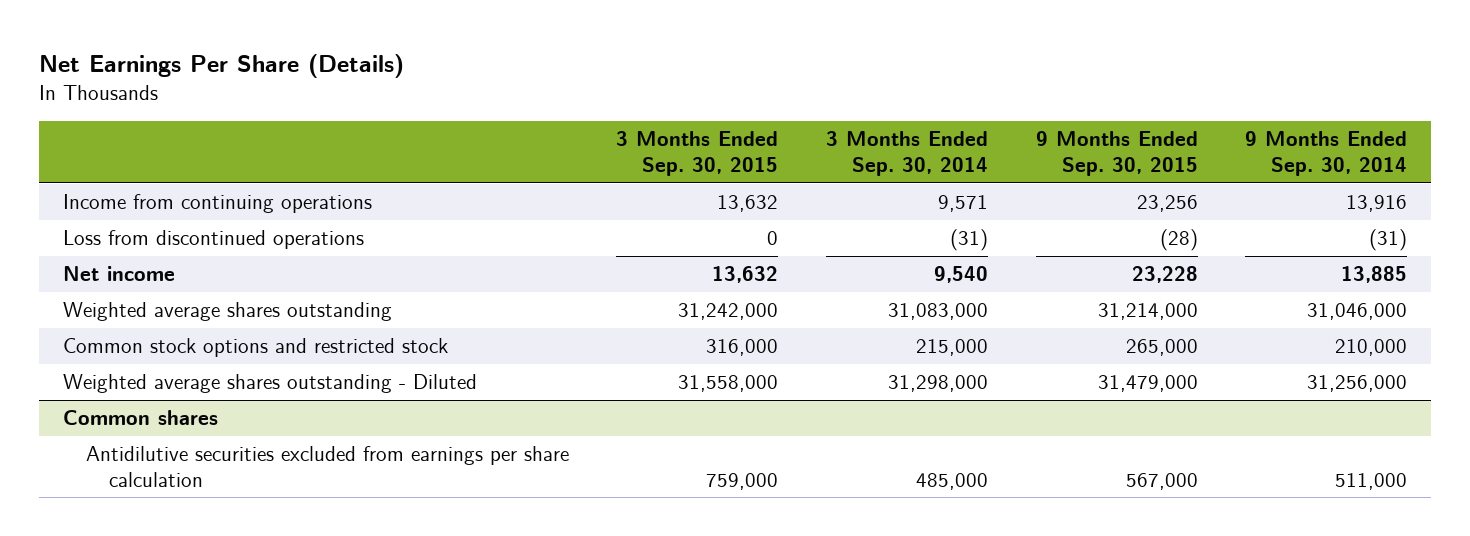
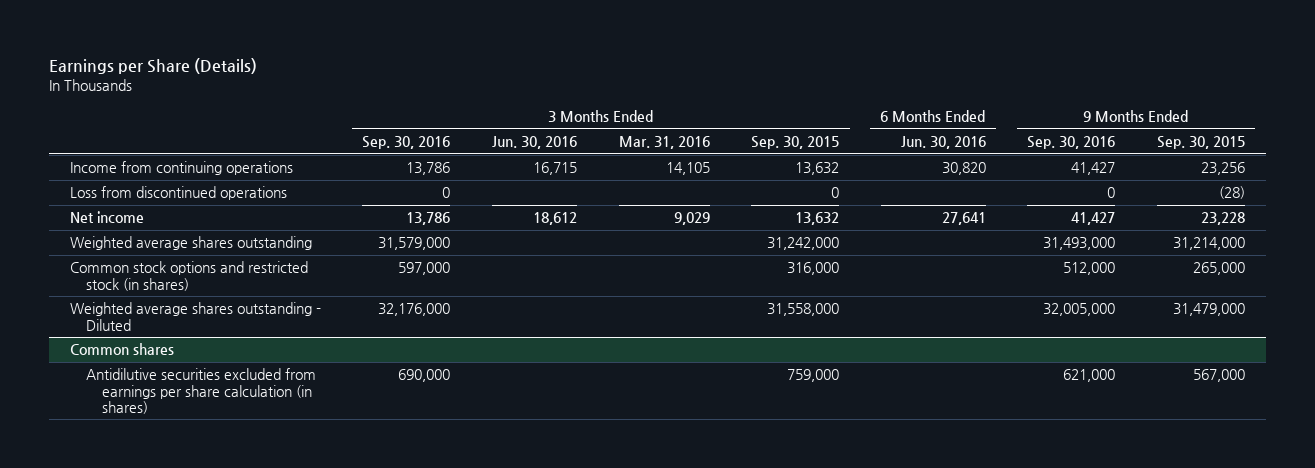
- Net Earnings Per Share (Details)
+ Earnings per Share (Details)
- | 3 Months Ended Sep. 30, 2015 | 3 Months Ended Sep. 30, 2014 | 9 Months Ended Sep. 30, 2015 | 9 Months Ended Sep. 30, 2014
+ | 3 Months Ended Sep. 30, 2016 | 3 Months Ended Jun. 30, 2016 | 3 Months Ended Mar. 31, 2016 | 3 Months Ended Sep. 30, 2015 | 6 Months Ended Jun. 30, 2016 | 9 Months Ended Sep. 30, 2016 | 9 Months Ended Sep. 30, 2015
- Common stock options and restricted stock | 316,000 | 215,000 | 265,000 | 210,000
+ Common stock options and restricted stock (in shares) | 597,000 | | | 316,000 | | 512,000 | 265,000
@ Common shares
- Antidilutive securities excluded from earnings per share calculation | 759,000 | 485,000 | 567,000 | 511,000
+ Antidilutive securities excluded from earnings per share calculation (in shares) | 690,000 | | | 759,000 | | 621,000 | 567,000

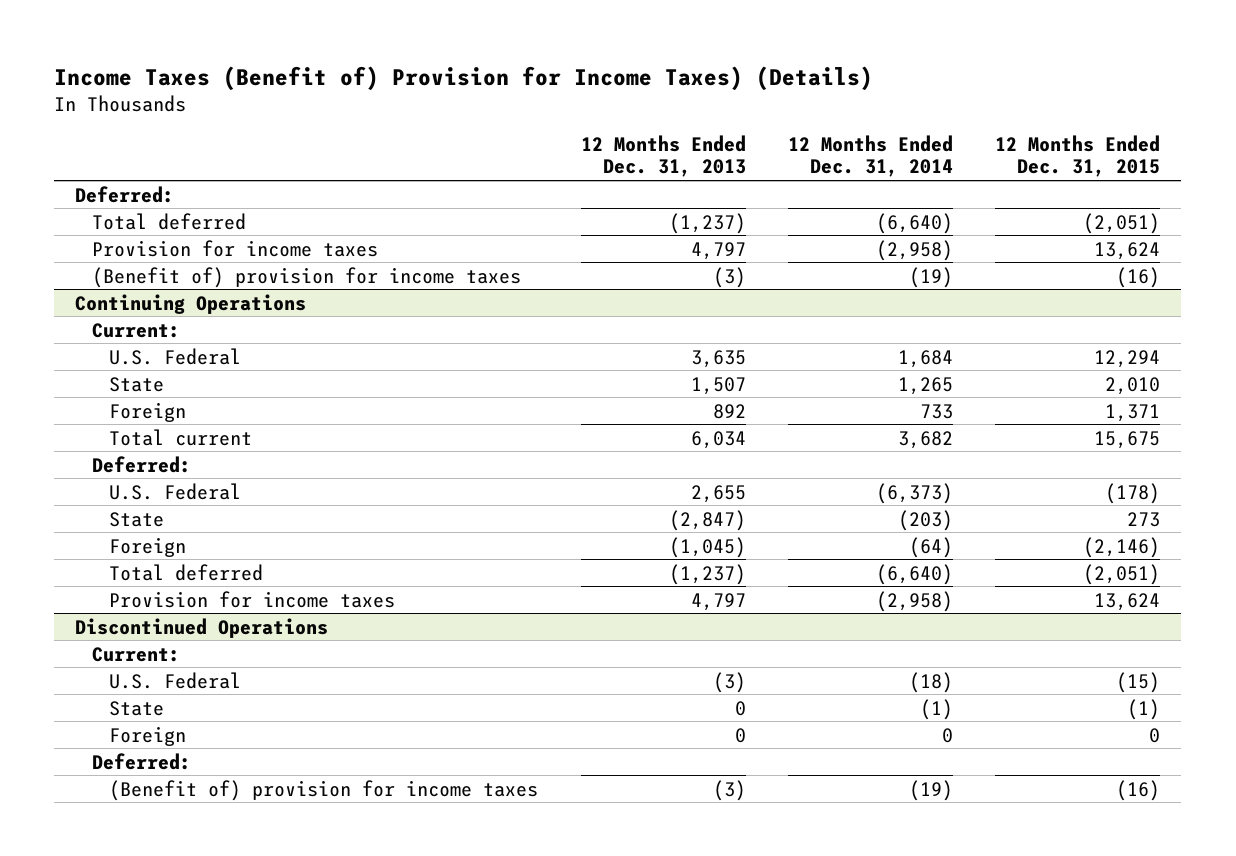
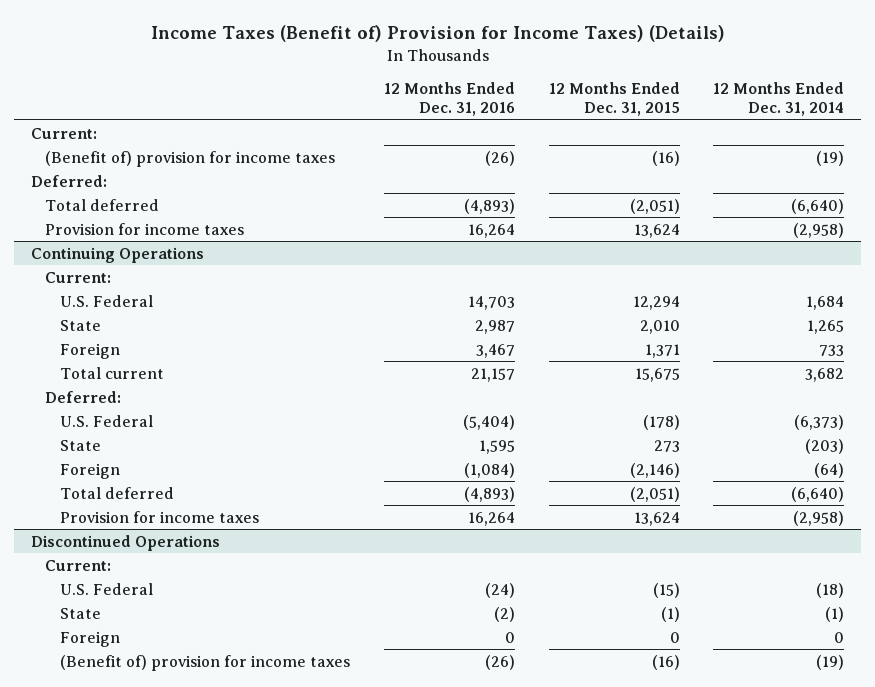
- | 12 Months Ended Dec. 31, 2013 | 12 Months Ended Dec. 31, 2014 | 12 Months Ended Dec. 31, 2015
+ | 12 Months Ended Dec. 31, 2016 | 12 Months Ended Dec. 31, 2015 | 12 Months Ended Dec. 31, 2014
+ Current:
moved up: (Benefit of) provision for income taxes | (26) | (16) | (19)
@ Discontinued Operations
- Deferred:

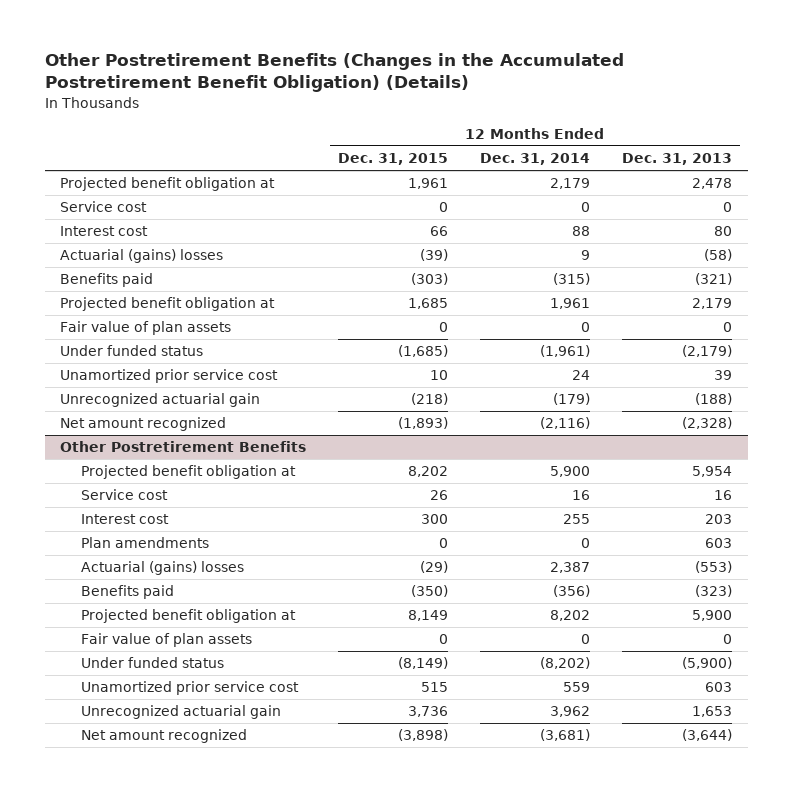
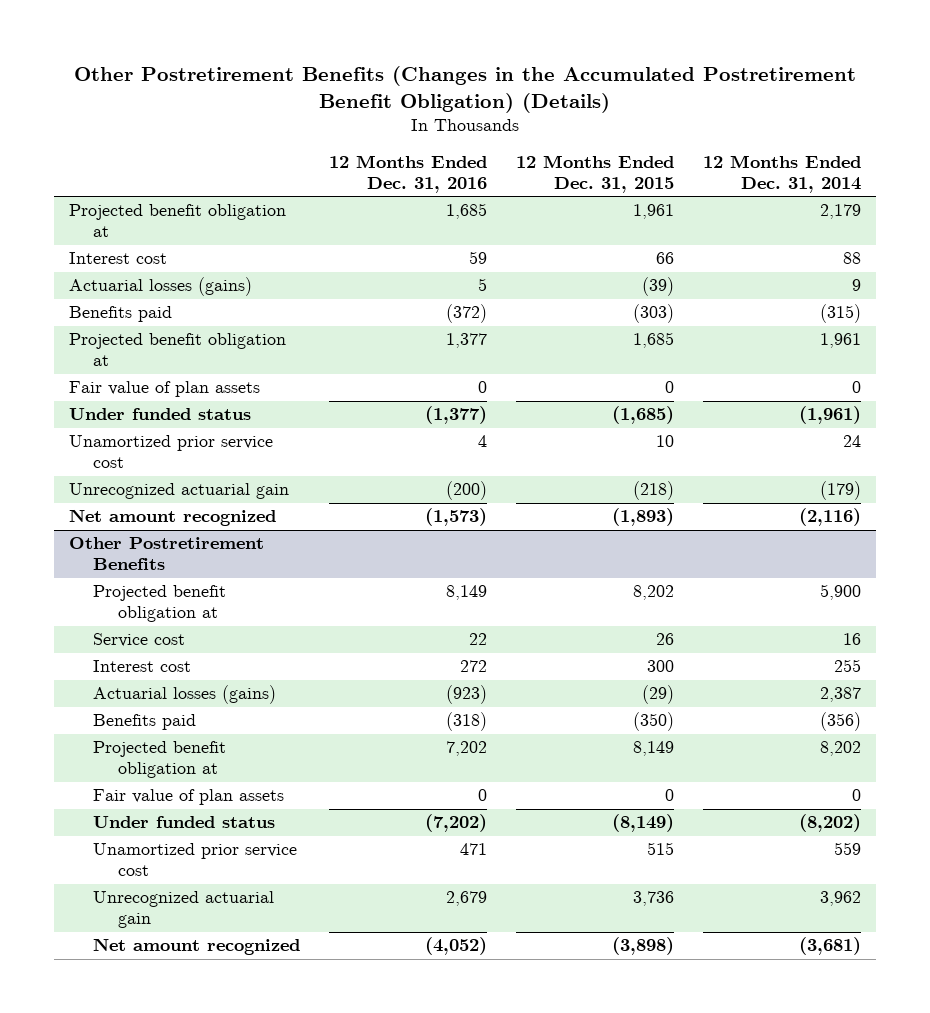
- | 12 Months Ended Dec. 31, 2015 | 12 Months Ended Dec. 31, 2014 | 12 Months Ended Dec. 31, 2013
+ | 12 Months Ended Dec. 31, 2016 | 12 Months Ended Dec. 31, 2015 | 12 Months Ended Dec. 31, 2014
- Service cost | 0 | 0 | 0
- Actuarial (gains) losses | (39) | 9 | (58)
+ Actuarial losses (gains) | 5 | (39) | 9
@ Other Postretirement Benefits
- Plan amendments | 0 | 0 | 603
- Actuarial (gains) losses | (29) | 2,387 | (553)
+ Actuarial losses (gains) | (923) | (29) | 2,387

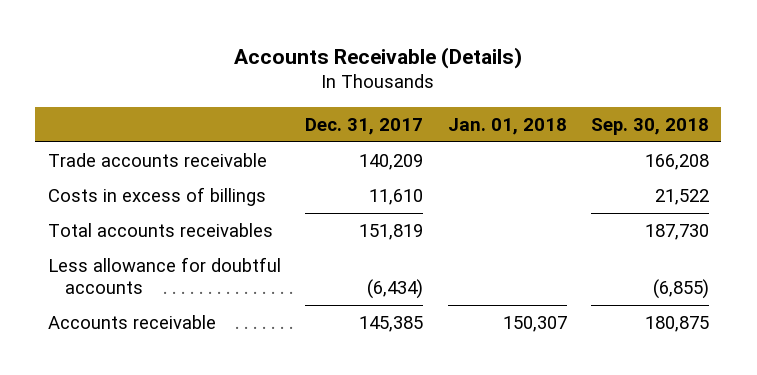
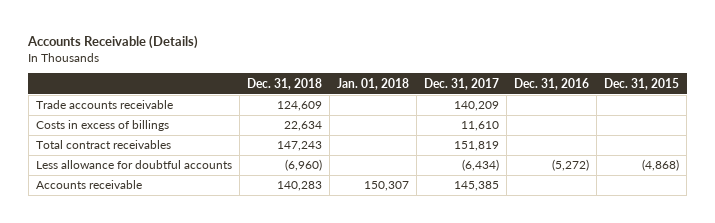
- | Dec. 31, 2017 | Jan. 01, 2018 | Sep. 30, 2018
+ | Dec. 31, 2018 | Jan. 01, 2018 | Dec. 31, 2017 | Dec. 31, 2016 | Dec. 31, 2015
- Total accounts receivables | 151,819 | | 187,730
+ Total contract receivables | 147,243 | | 151,819 | |

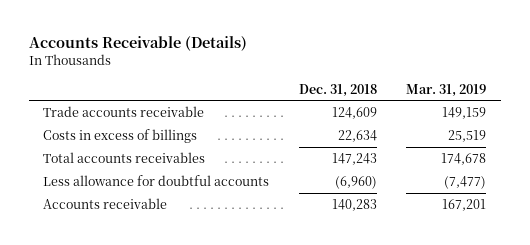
- | Dec. 31, 2018 | Jan. 01, 2018 | Dec. 31, 2017 | Dec. 31, 2016 | Dec. 31, 2015
+ | Dec. 31, 2018 | Mar. 31, 2019
- Total contract receivables | 147,243 | | 151,819 | |
+ Total accounts receivables | 147,243 | 174,678

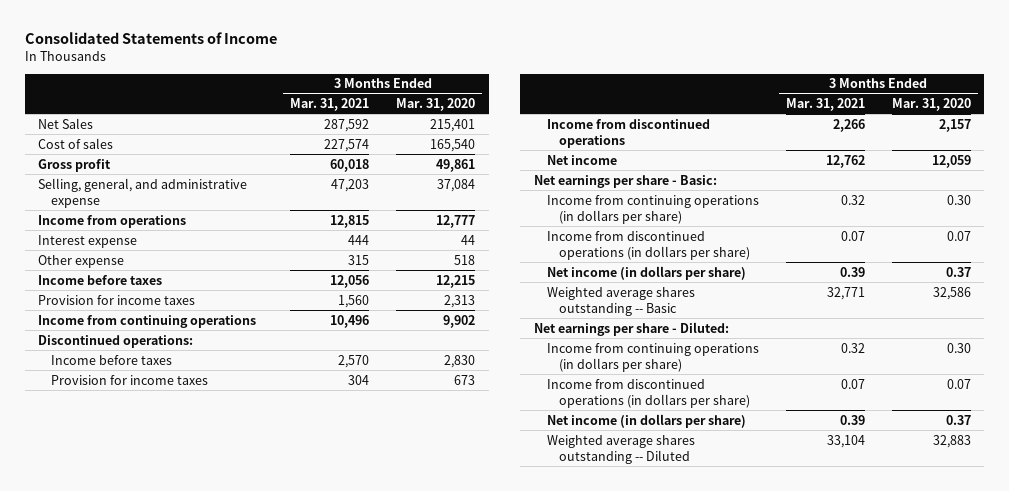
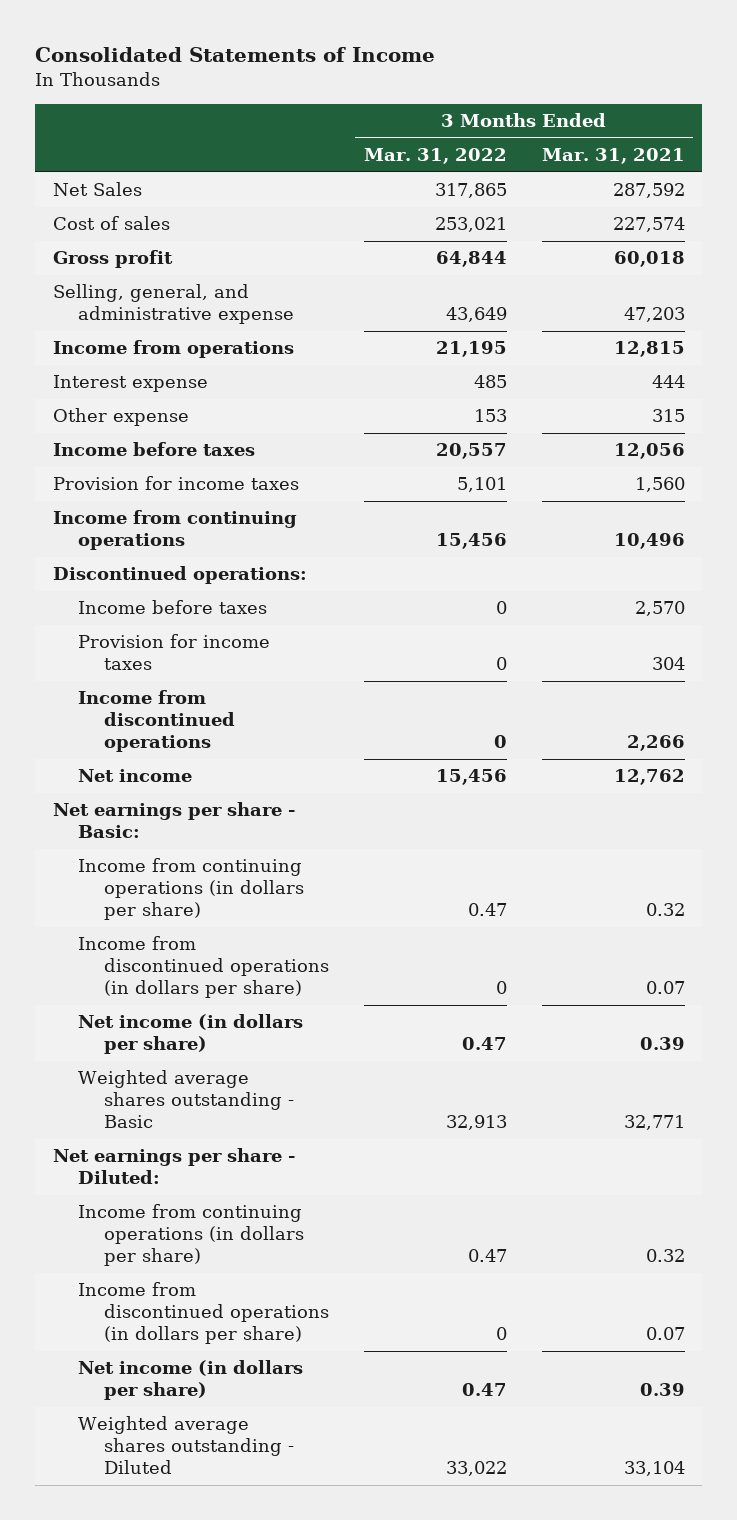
- | 3 Months Ended Mar. 31, 2021 | 3 Months Ended Mar. 31, 2020
+ | 3 Months Ended Mar. 31, 2022 | 3 Months Ended Mar. 31, 2021
- Weighted average shares outstanding -- Basic | 32,771 | 32,586
+ Weighted average shares outstanding - Basic | 32,913 | 32,771
- Weighted average shares outstanding -- Diluted | 33,104 | 32,883
+ Weighted average shares outstanding - Diluted | 33,022 | 33,104

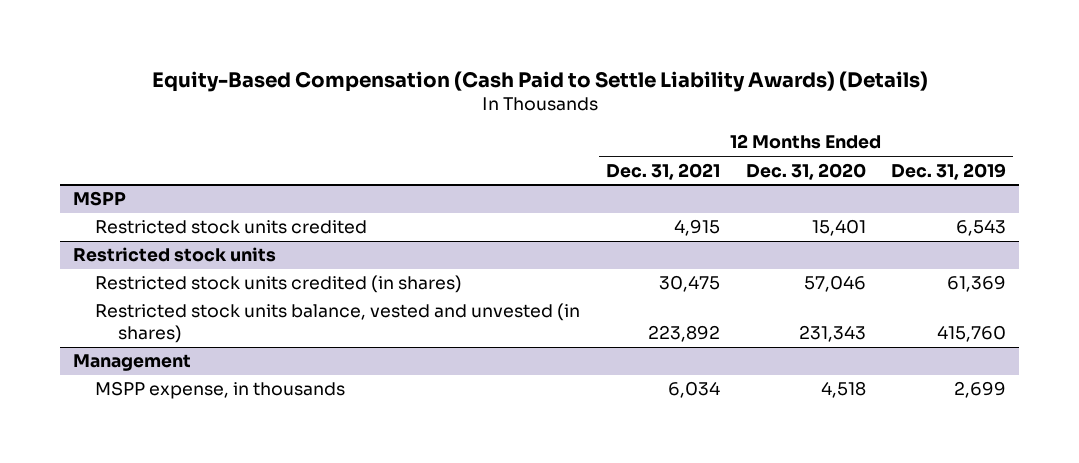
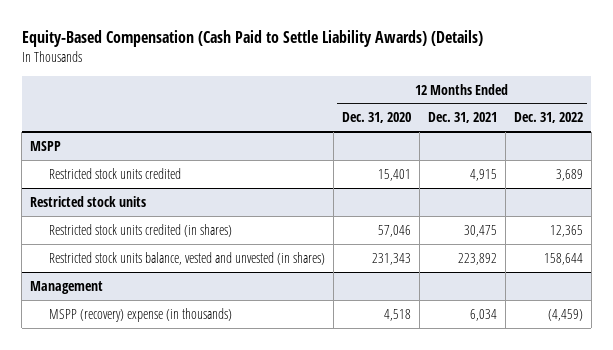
- | 12 Months Ended Dec. 31, 2021 | 12 Months Ended Dec. 31, 2020 | 12 Months Ended Dec. 31, 2019
+ | 12 Months Ended Dec. 31, 2020 | 12 Months Ended Dec. 31, 2021 | 12 Months Ended Dec. 31, 2022
@ Management
- MSPP expense, in thousands | 6,034 | 4,518 | 2,699
+ MSPP (recovery) expense (in thousands) | 4,518 | 6,034 | (4,459)

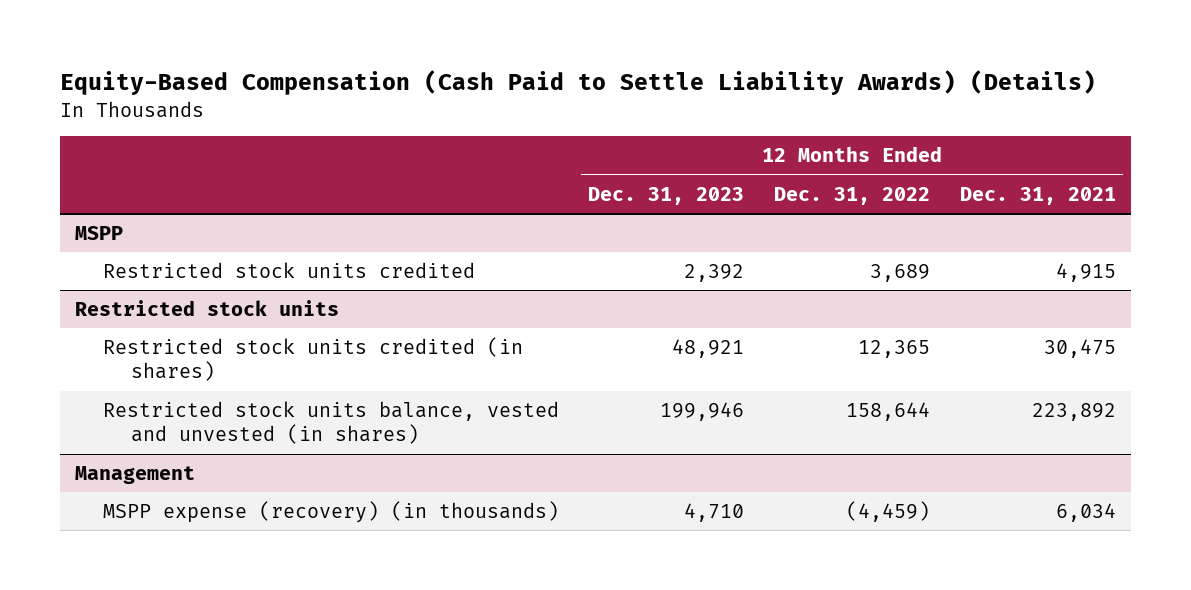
- | 12 Months Ended Dec. 31, 2020 | 12 Months Ended Dec. 31, 2021 | 12 Months Ended Dec. 31, 2022
+ | 12 Months Ended Dec. 31, 2023 | 12 Months Ended Dec. 31, 2022 | 12 Months Ended Dec. 31, 2021
@ Management
- MSPP (recovery) expense (in thousands) | 4,518 | 6,034 | (4,459)
+ MSPP expense (recovery) (in thousands) | 4,710 | (4,459) | 6,034

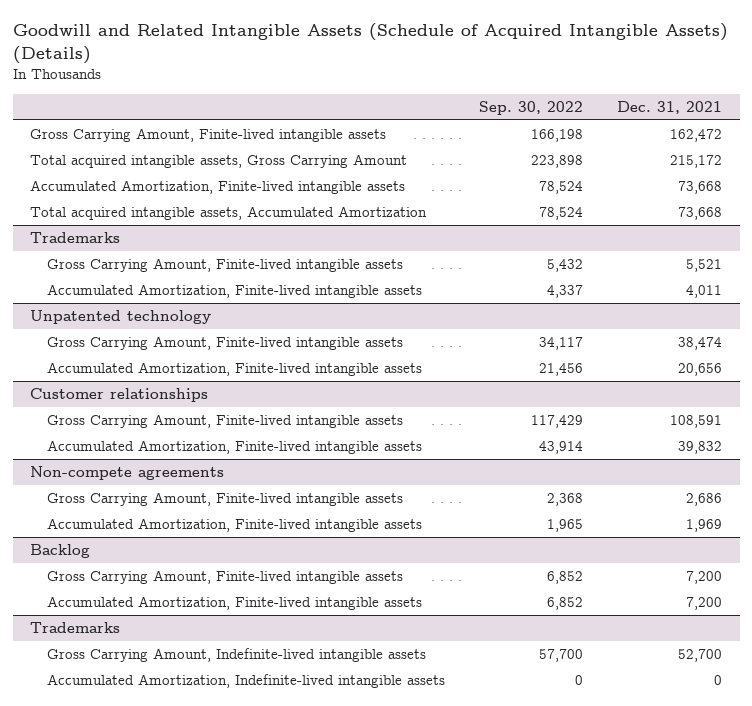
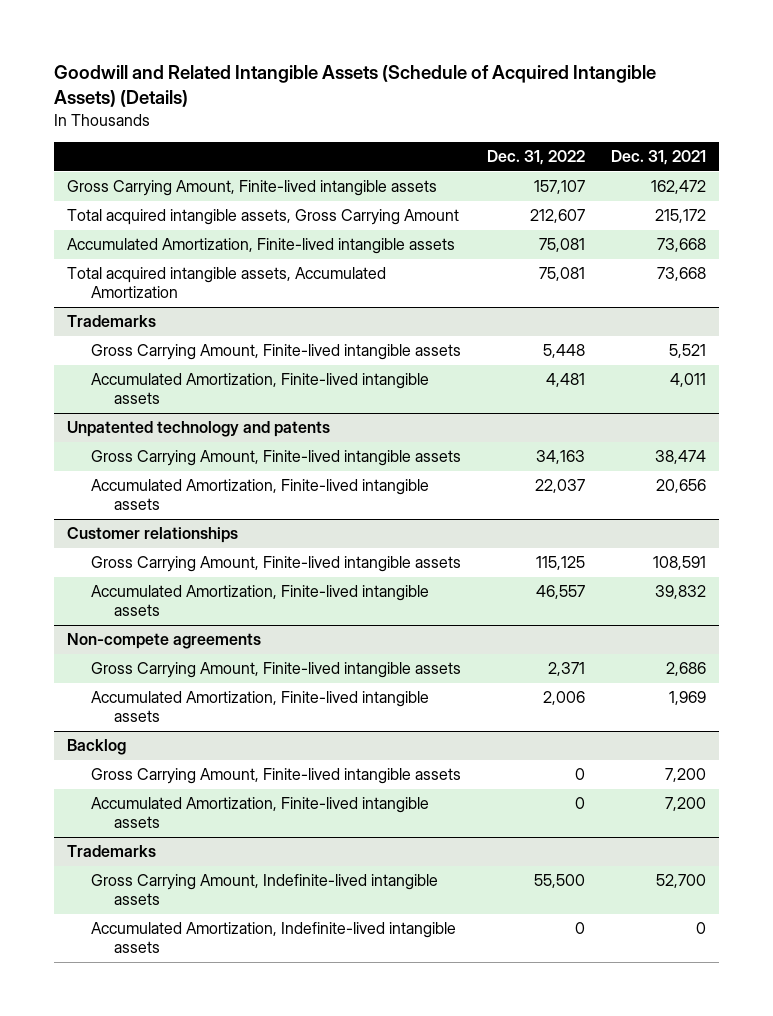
- | Sep. 30, 2022 | Dec. 31, 2021
+ | Dec. 31, 2022 | Dec. 31, 2021
- Unpatented technology
+ Unpatented technology and patents

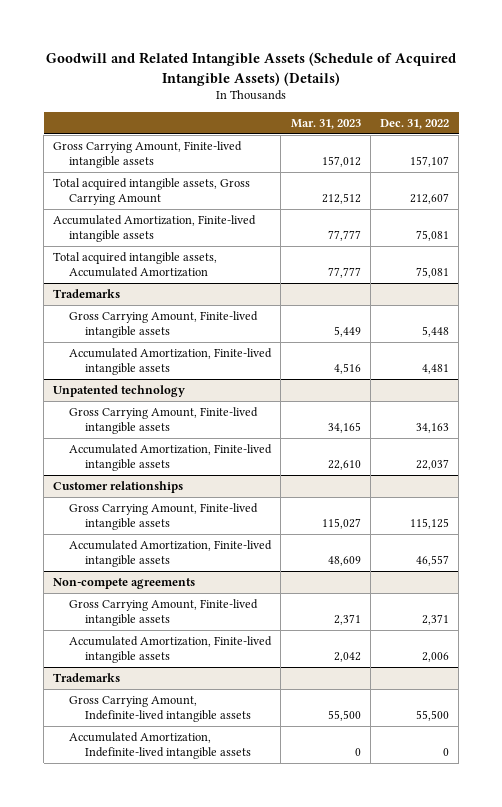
- | Dec. 31, 2022 | Dec. 31, 2021
+ | Mar. 31, 2023 | Dec. 31, 2022
- Unpatented technology and patents
+ Unpatented technology
- Backlog
- Gross Carrying Amount, Finite-lived intangible assets | 0 | 7,200
- Accumulated Amortization, Finite-lived intangible assets | 0 | 7,200

